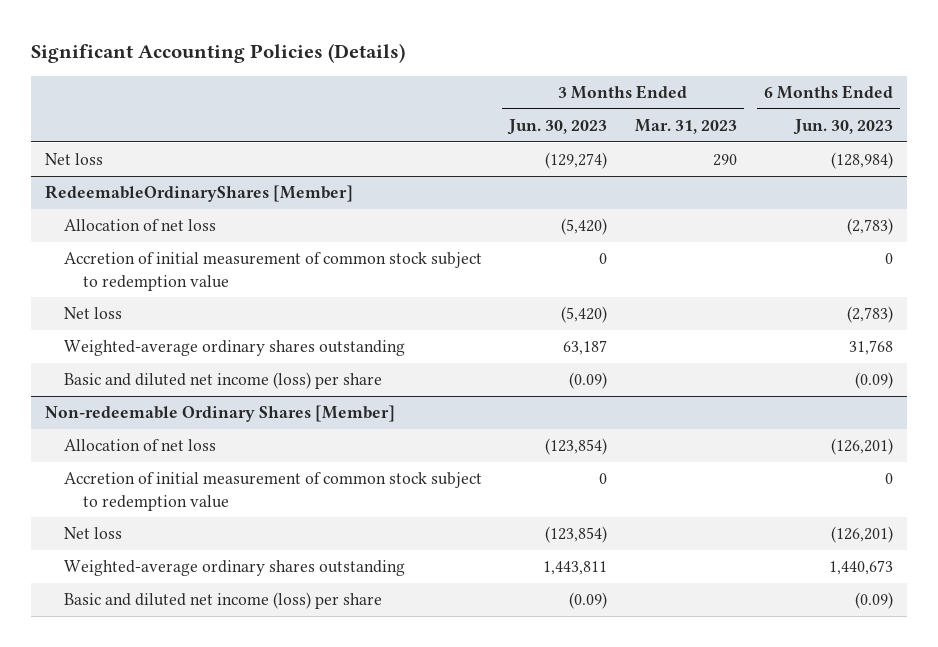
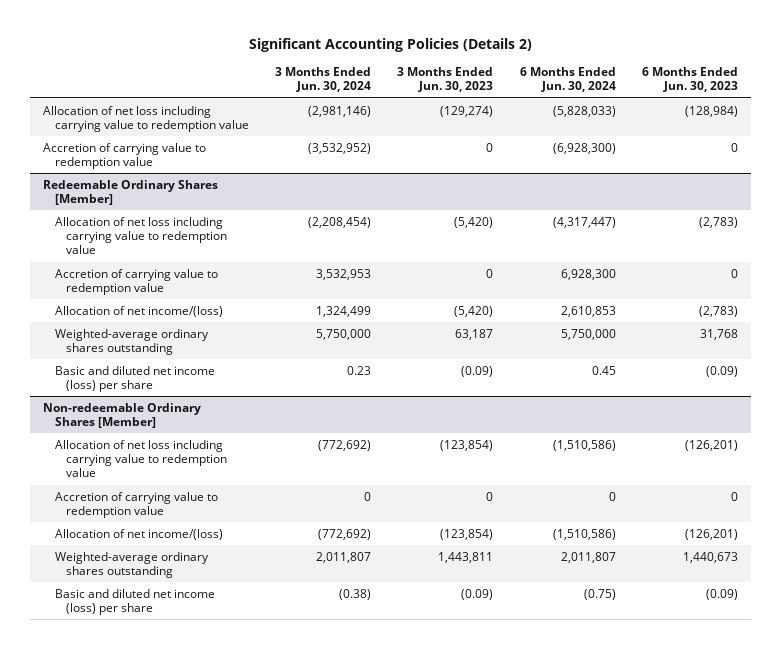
- Significant Accounting Policies (Details)
+ Significant Accounting Policies (Details 2)
- | 3 Months Ended Jun. 30, 2023 | 3 Months Ended Mar. 31, 2023 | 6 Months Ended Jun. 30, 2023
+ | 3 Months Ended Jun. 30, 2024 | 3 Months Ended Jun. 30, 2023 | 6 Months Ended Jun. 30, 2024 | 6 Months Ended Jun. 30, 2023
- Net loss | (129,274) | 290 | (128,984)
- RedeemableOrdinaryShares [Member]
- Allocation of net loss | (5,420) | | (2,783)
- Accretion of initial measurement of common stock subject to redemption value | 0 | | 0
- Net loss | (5,420) | | (2,783)
+ Allocation of net loss including carrying value to redemption value | (2,981,146) | (129,274) | (5,828,033) | (128,984)
+ Accretion of carrying value to redemption value | (3,532,952) | 0 | (6,928,300) | 0
+ Redeemable Ordinary Shares [Member]
+ Allocation of net loss including carrying value to redemption value | (2,208,454) | (5,420) | (4,317,447) | (2,783)
+ Accretion of carrying value to redemption value | 3,532,953 | 0 | 6,928,300 | 0
+ Allocation of net income/(loss) | 1,324,499 | (5,420) | 2,610,853 | (2,783)
@ Non-redeemable Ordinary Shares [Member]
- Allocation of net loss | (123,854) | | (126,201)
- Accretion of initial measurement of common stock subject to redemption value | 0 | | 0
- Net loss | (123,854) | | (126,201)
+ Allocation of net loss including carrying value to redemption value | (772,692) | (123,854) | (1,510,586) | (126,201)
+ Accretion of carrying value to redemption value | 0 | 0 | 0 | 0
+ Allocation of net income/(loss) | (772,692) | (123,854) | (1,510,586) | (126,201)

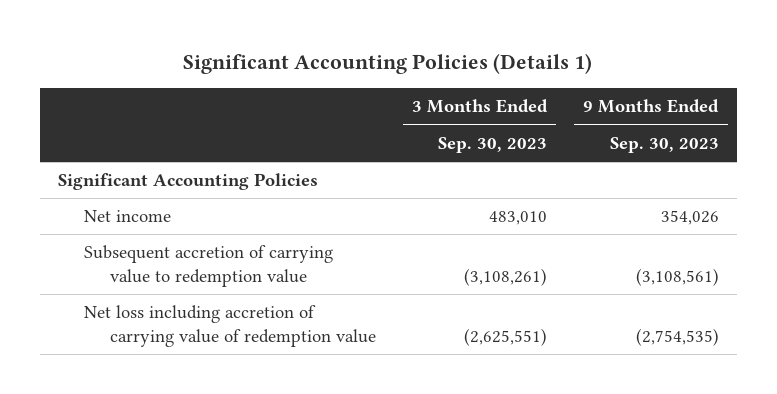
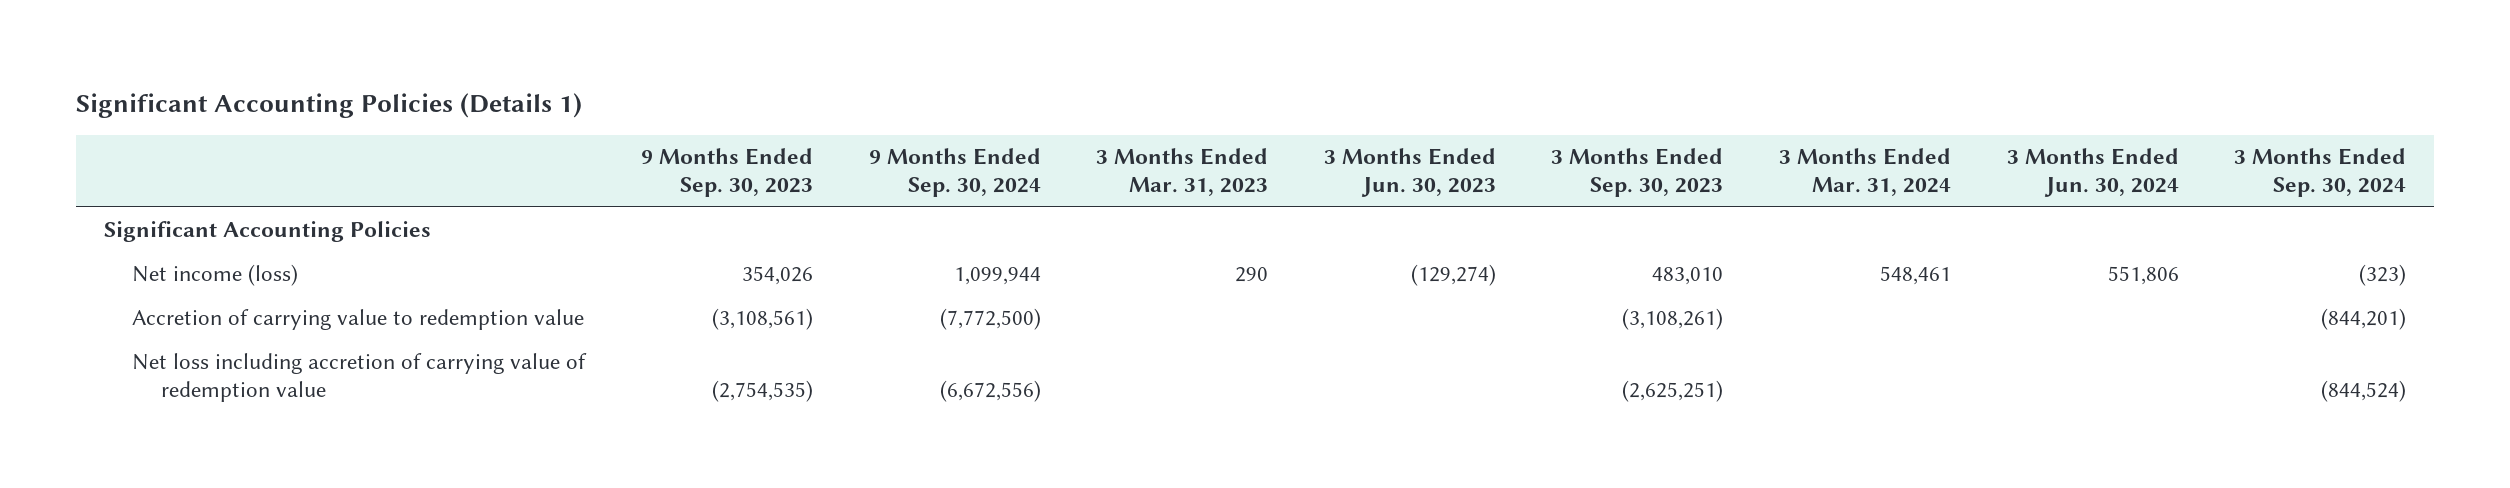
- | 3 Months Ended Sep. 30, 2023 | 9 Months Ended Sep. 30, 2023
+ | 9 Months Ended Sep. 30, 2023 | 9 Months Ended Sep. 30, 2024 | 3 Months Ended Mar. 31, 2023 | 3 Months Ended Jun. 30, 2023 | 3 Months Ended Sep. 30, 2023 | 3 Months Ended Mar. 31, 2024 | 3 Months Ended Jun. 30, 2024 | 3 Months Ended Sep. 30, 2024
- Net income | 483,010 | 354,026
- Subsequent accretion of carrying value to redemption value | (3,108,261) | (3,108,561)
- Net loss including accretion of carrying value of redemption value | (2,625,551) | (2,754,535)
+ Net income (loss) | 354,026 | 1,099,944 | 290 | (129,274) | 483,010 | 548,461 | 551,806 | (323)
+ Accretion of carrying value to redemption value | (3,108,561) | (7,772,500) | | | (3,108,261) | | | (844,201)
+ Net loss including accretion of carrying value of redemption value | (2,754,535) | (6,672,556) | | | (2,625,251) | | | (844,524)

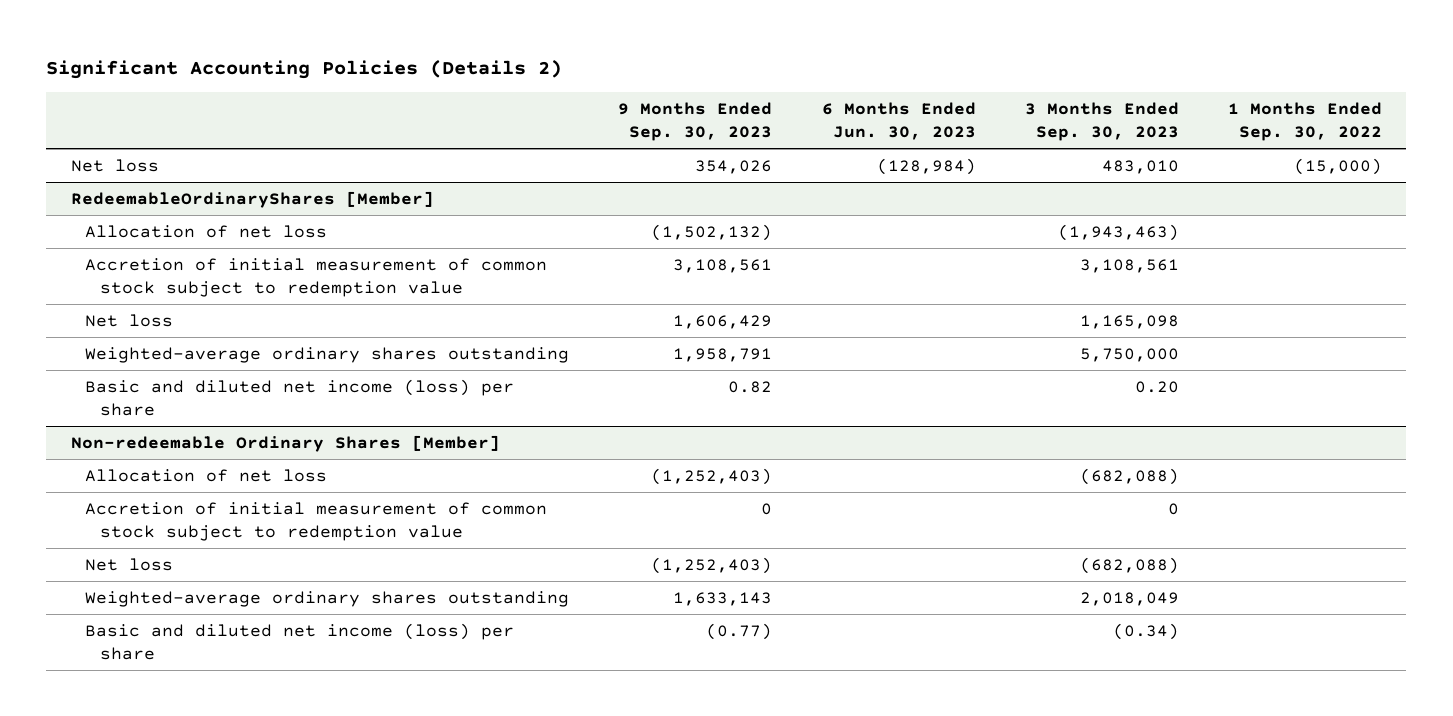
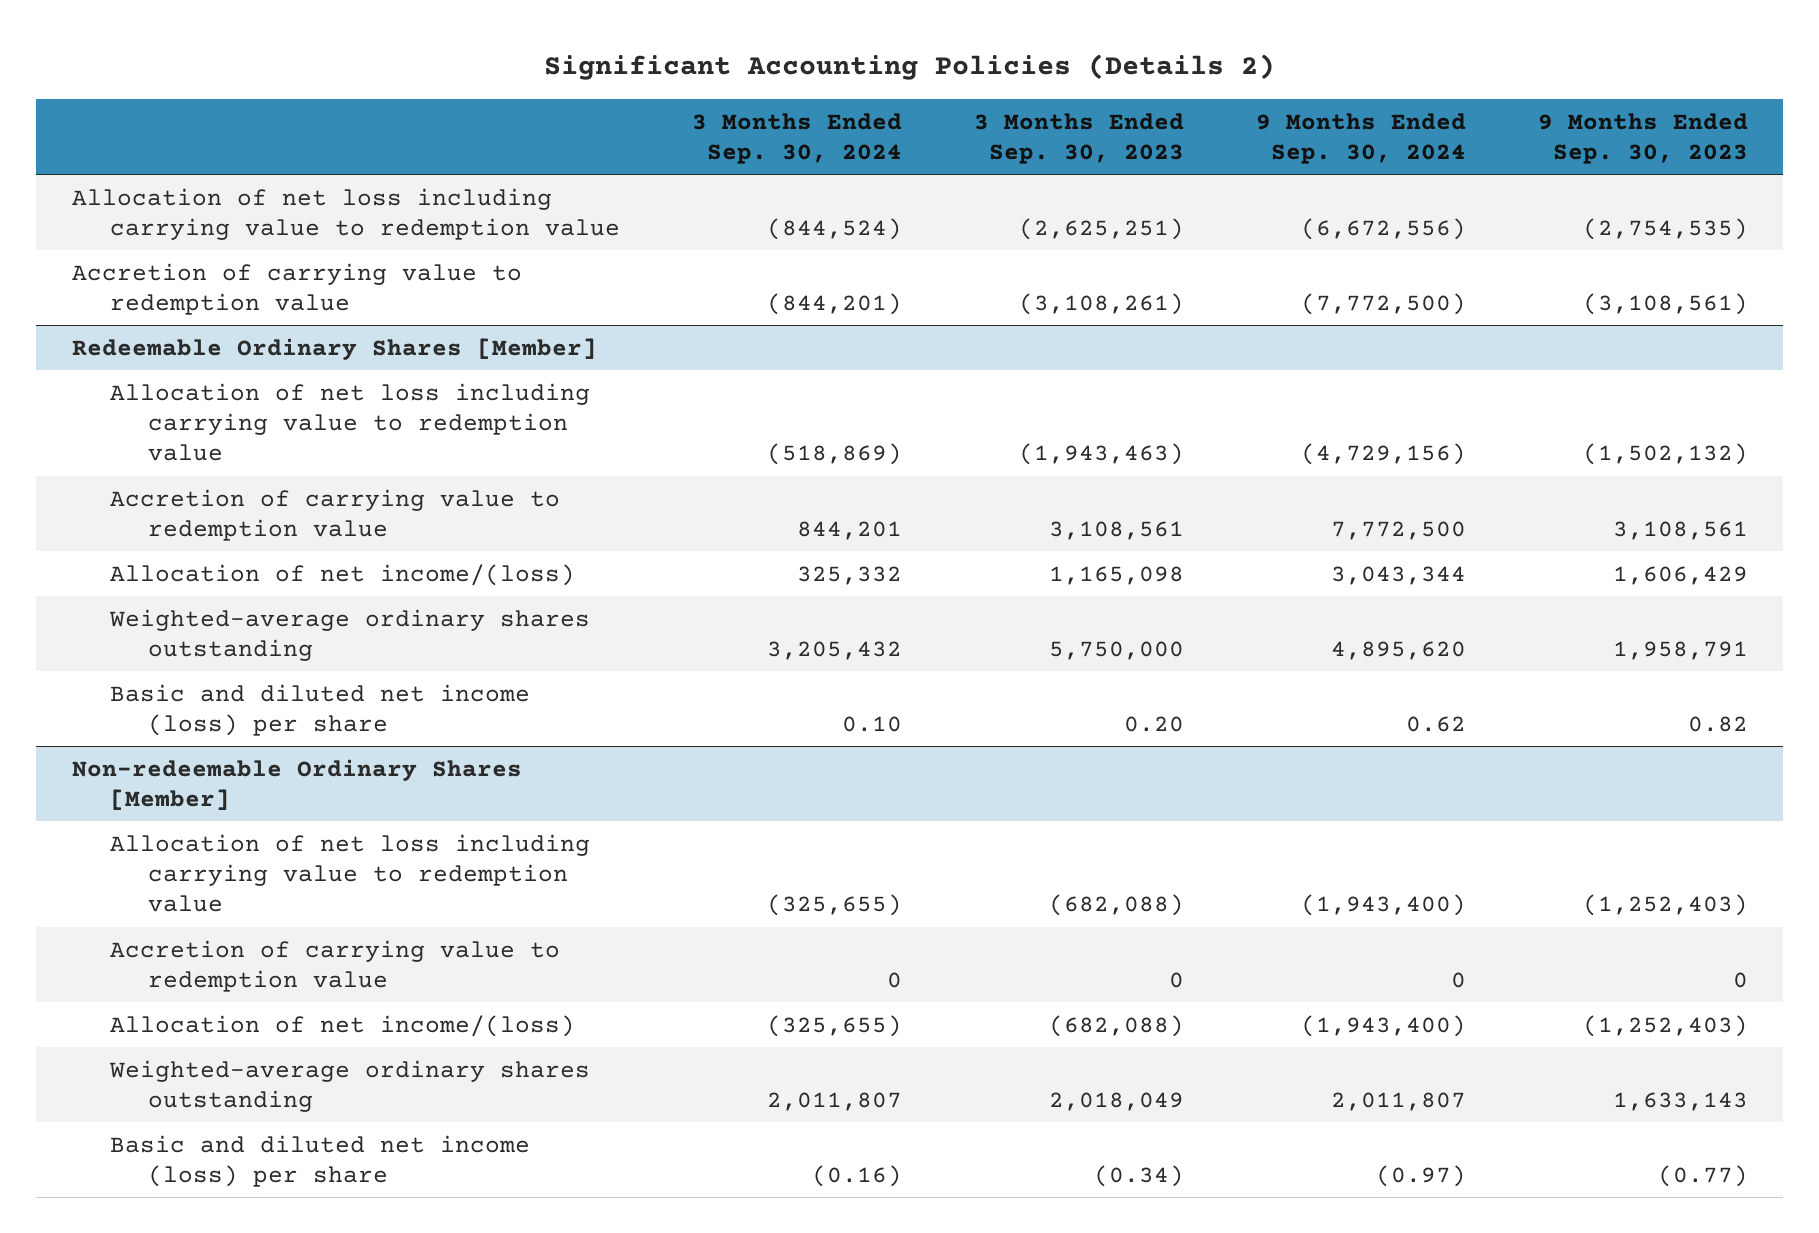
- | 9 Months Ended Sep. 30, 2023 | 6 Months Ended Jun. 30, 2023 | 3 Months Ended Sep. 30, 2023 | 1 Months Ended Sep. 30, 2022
+ | 3 Months Ended Sep. 30, 2024 | 3 Months Ended Sep. 30, 2023 | 9 Months Ended Sep. 30, 2024 | 9 Months Ended Sep. 30, 2023
- Net loss | 354,026 | (128,984) | 483,010 | (15,000)
- RedeemableOrdinaryShares [Member]
- Allocation of net loss | (1,502,132) | | (1,943,463) |
- Accretion of initial measurement of common stock subject to redemption value | 3,108,561 | | 3,108,561 |
- Net loss | 1,606,429 | | 1,165,098 |
+ Allocation of net loss including carrying value to redemption value | (844,524) | (2,625,251) | (6,672,556) | (2,754,535)
+ Accretion of carrying value to redemption value | (844,201) | (3,108,261) | (7,772,500) | (3,108,561)
+ Redeemable Ordinary Shares [Member]
+ Allocation of net loss including carrying value to redemption value | (518,869) | (1,943,463) | (4,729,156) | (1,502,132)
+ Accretion of carrying value to redemption value | 844,201 | 3,108,561 | 7,772,500 | 3,108,561
+ Allocation of net income/(loss) | 325,332 | 1,165,098 | 3,043,344 | 1,606,429
@ Non-redeemable Ordinary Shares [Member]
- Allocation of net loss | (1,252,403) | | (682,088) |
- Accretion of initial measurement of common stock subject to redemption value | 0 | | 0 |
- Net loss | (1,252,403) | | (682,088) |
+ Allocation of net loss including carrying value to redemption value | (325,655) | (682,088) | (1,943,400) | (1,252,403)
+ Accretion of carrying value to redemption value | 0 | 0 | 0 | 0
+ Allocation of net income/(loss) | (325,655) | (682,088) | (1,943,400) | (1,252,403)

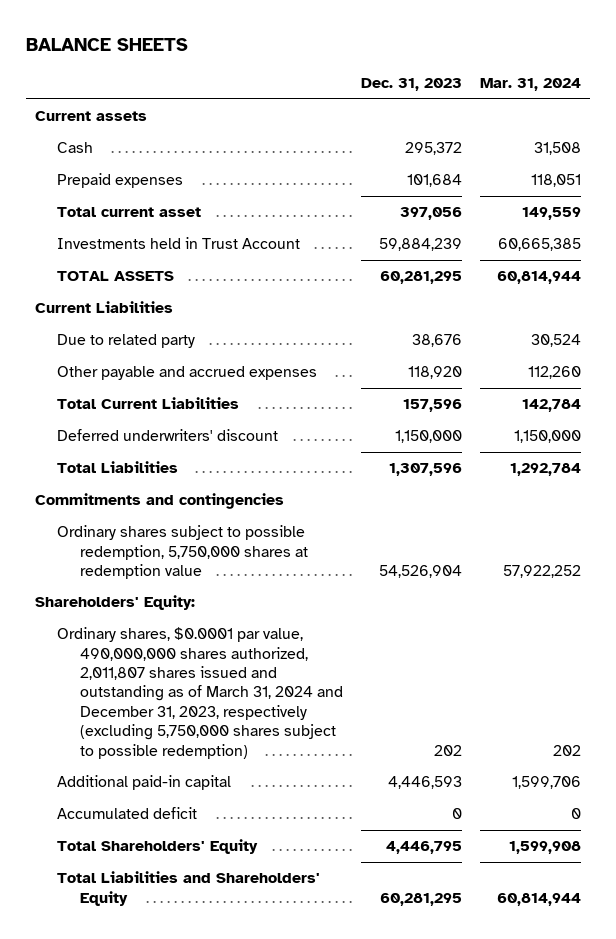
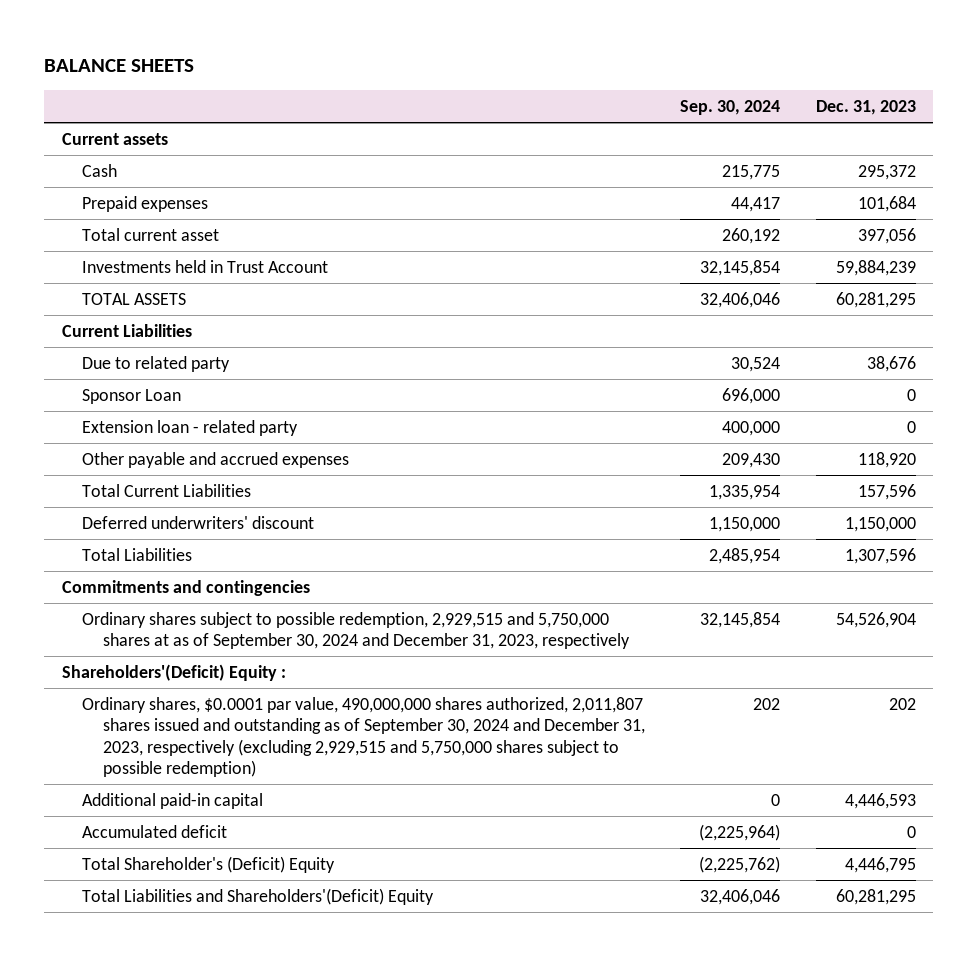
- | Dec. 31, 2023 | Mar. 31, 2024
+ | Sep. 30, 2024 | Dec. 31, 2023
+ Sponsor Loan | 696,000 | 0
+ Extension loan - related party | 400,000 | 0
- Ordinary shares subject to possible redemption, 5,750,000 shares at redemption value | 54,526,904 | 57,922,252
- Shareholders' Equity:
- Ordinary shares, $0.0001 par value, 490,000,000 shares authorized, 2,011,807 shares issued and outstanding as of March 31, 2024 and December 31, 2023, respectively (excluding 5,750,000 shares subject to possible redemption) | 202 | 202
+ Ordinary shares subject to possible redemption, 2,929,515 and 5,750,000 shares at as of September 30, 2024 and December 31, 2023, respectively | 32,145,854 | 54,526,904
+ Shareholders'(Deficit) Equity :
+ Ordinary shares, $0.0001 par value, 490,000,000 shares authorized, 2,011,807 shares issued and outstanding as of September 30, 2024 and December 31, 2023, respectively (excluding 2,929,515 and 5,750,000 shares subject to possible redemption) | 202 | 202
- Total Shareholders' Equity | 4,446,795 | 1,599,908
- Total Liabilities and Shareholders' Equity | 60,281,295 | 60,814,944
+ Total Shareholder's (Deficit) Equity | (2,225,762) | 4,446,795
+ Total Liabilities and Shareholders'(Deficit) Equity | 32,406,046 | 60,281,295

